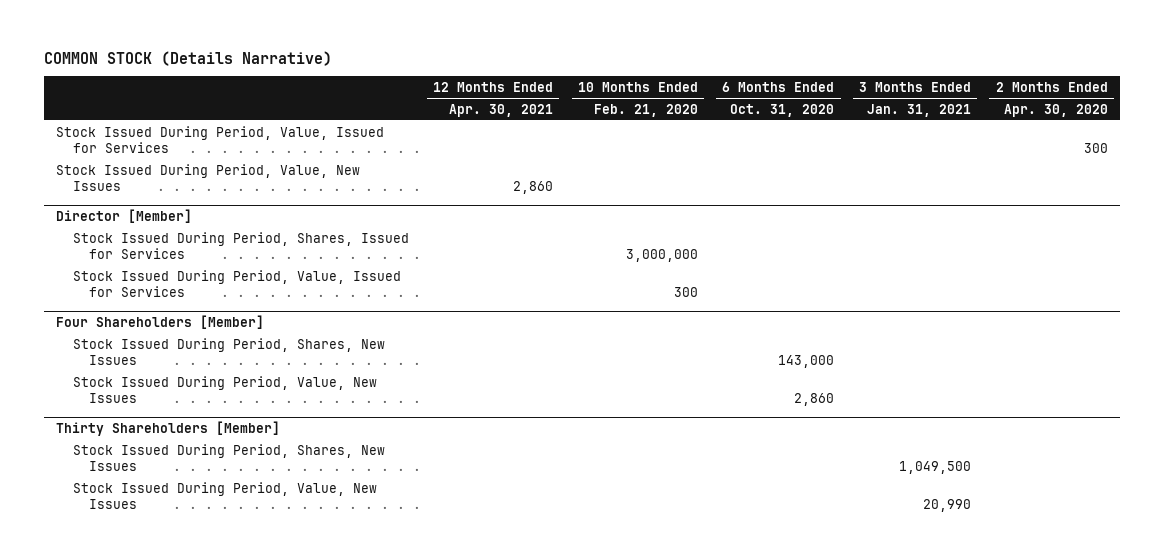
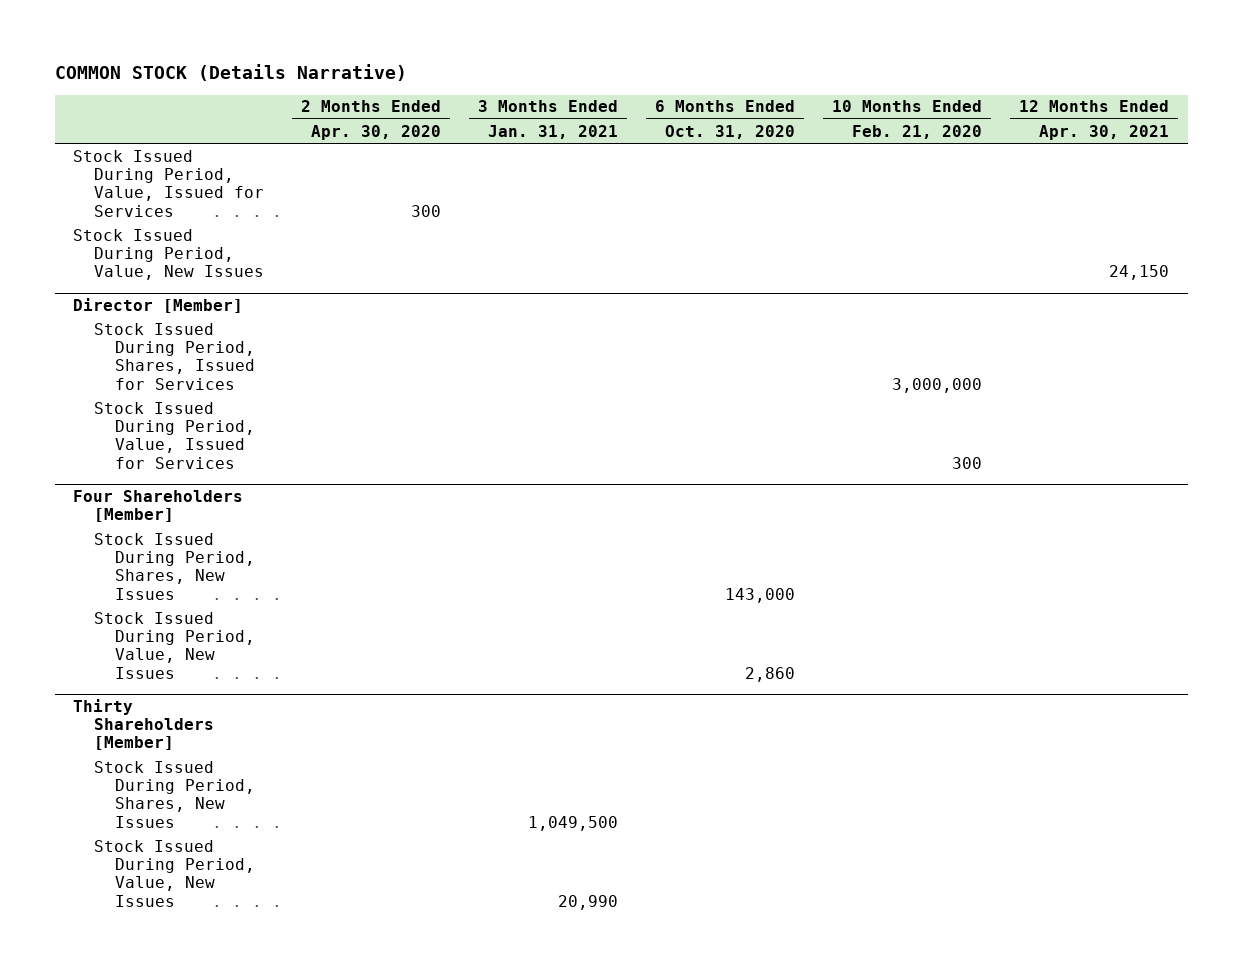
- | 12 Months Ended Apr. 30, 2021 | 10 Months Ended Feb. 21, 2020 | 6 Months Ended Oct. 31, 2020 | 3 Months Ended Jan. 31, 2021 | 2 Months Ended Apr. 30, 2020
+ | 2 Months Ended Apr. 30, 2020 | 3 Months Ended Jan. 31, 2021 | 6 Months Ended Oct. 31, 2020 | 10 Months Ended Feb. 21, 2020 | 12 Months Ended Apr. 30, 2021
- Stock Issued During Period, Value, New Issues | 2,860 | | | |
+ Stock Issued During Period, Value, New Issues | | | | | 24,150

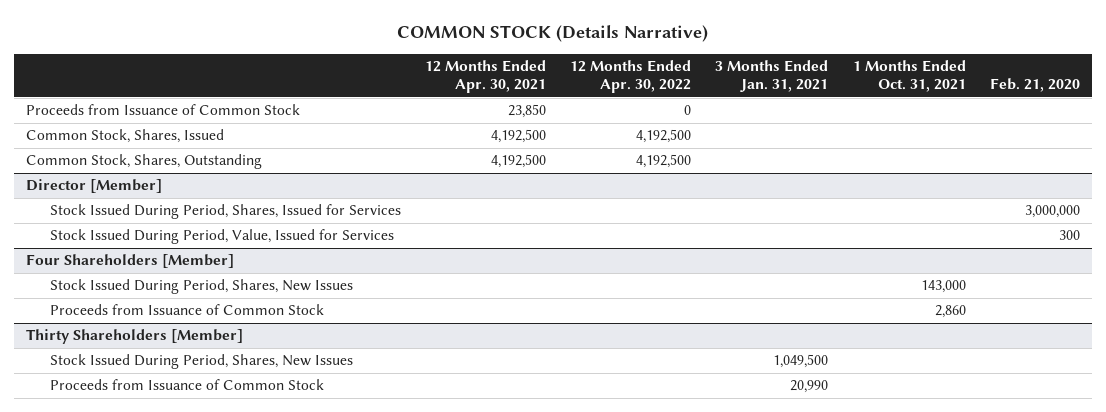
- | 2 Months Ended Apr. 30, 2020 | 3 Months Ended Jan. 31, 2021 | 6 Months Ended Oct. 31, 2020 | 10 Months Ended Feb. 21, 2020 | 12 Months Ended Apr. 30, 2021
+ | 12 Months Ended Apr. 30, 2021 | 12 Months Ended Apr. 30, 2022 | 3 Months Ended Jan. 31, 2021 | 1 Months Ended Oct. 31, 2021 | Feb. 21, 2020
- Stock Issued During Period, Value, Issued for Services | 300 | | | |
- Stock Issued During Period, Value, New Issues | | | | | 24,150
+ Proceeds from Issuance of Common Stock | 23,850 | 0 | | |
+ Common Stock, Shares, Issued | 4,192,500 | 4,192,500 | | |
+ Common Stock, Shares, Outstanding | 4,192,500 | 4,192,500 | | |
@ Four Shareholders [Member]
- Stock Issued During Period, Value, New Issues | | | 2,860 | |
+ Proceeds from Issuance of Common Stock | | | | 2,860 |
@ Thirty Shareholders [Member]
- Stock Issued During Period, Value, New Issues | | 20,990 | | |
+ Proceeds from Issuance of Common Stock | | | 20,990 | |

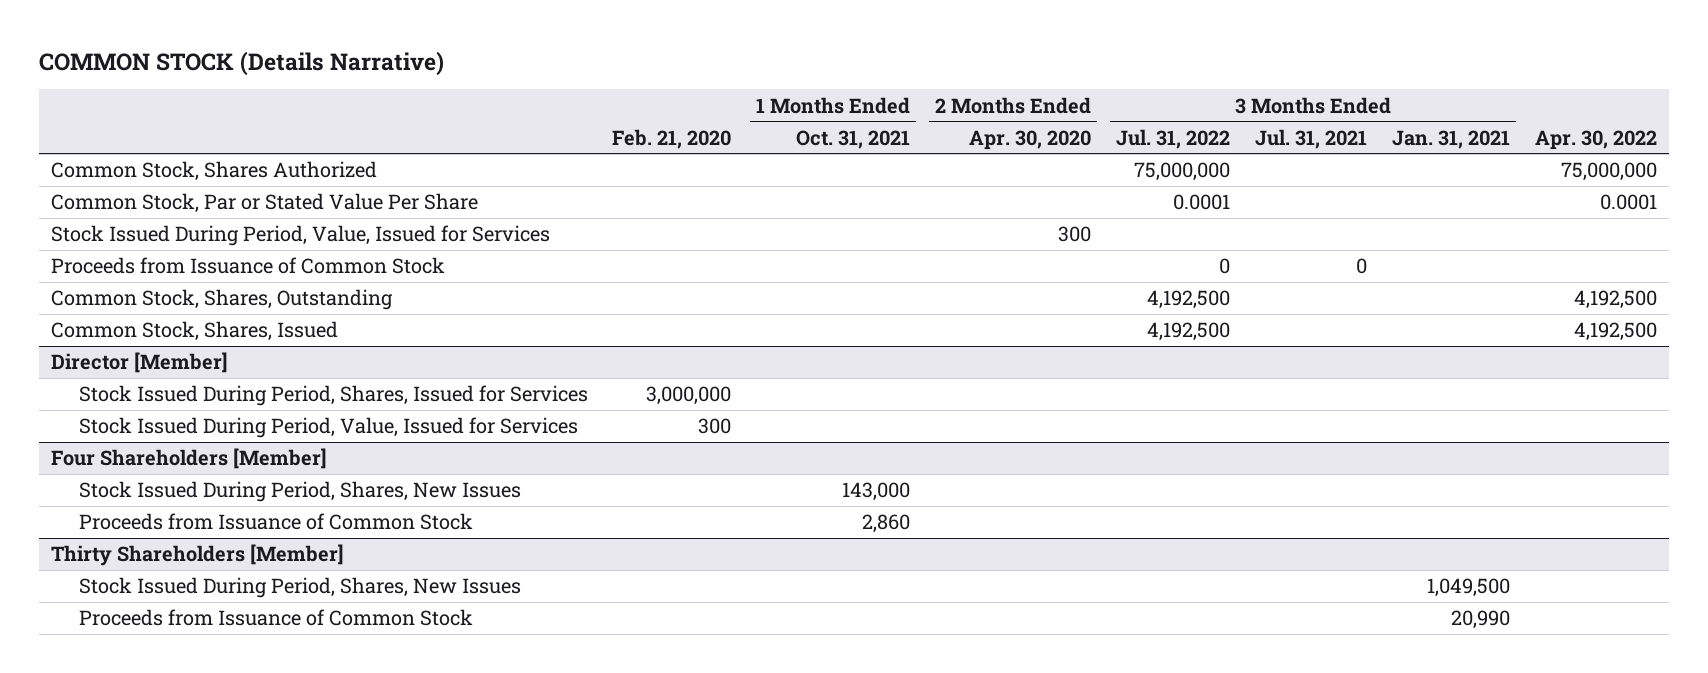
- | 12 Months Ended Apr. 30, 2021 | 12 Months Ended Apr. 30, 2022 | 3 Months Ended Jan. 31, 2021 | 1 Months Ended Oct. 31, 2021 | Feb. 21, 2020
+ | Feb. 21, 2020 | 1 Months Ended Oct. 31, 2021 | 2 Months Ended Apr. 30, 2020 | 3 Months Ended Jul. 31, 2022 | 3 Months Ended Jul. 31, 2021 | 3 Months Ended Jan. 31, 2021 | Apr. 30, 2022
+ Common Stock, Shares Authorized | | | | 75,000,000 | | | 75,000,000
+ Common Stock, Par or Stated Value Per Share | | | | 0.0001 | | | 0.0001
+ Stock Issued During Period, Value, Issued for Services | | | 300 | | | |
moved down: Common Stock, Shares, Issued | | | | 4,192,500 | | | 4,192,500

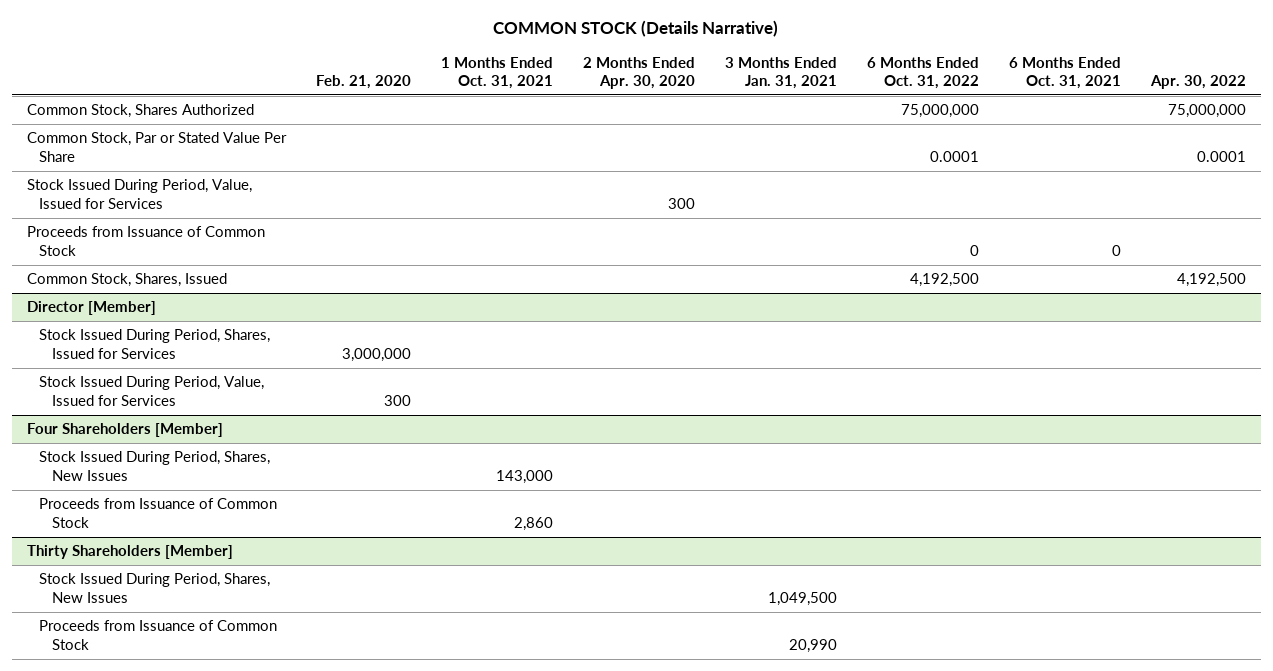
- | Feb. 21, 2020 | 1 Months Ended Oct. 31, 2021 | 2 Months Ended Apr. 30, 2020 | 3 Months Ended Jul. 31, 2022 | 3 Months Ended Jul. 31, 2021 | 3 Months Ended Jan. 31, 2021 | Apr. 30, 2022
+ | Feb. 21, 2020 | 1 Months Ended Oct. 31, 2021 | 2 Months Ended Apr. 30, 2020 | 3 Months Ended Jan. 31, 2021 | 6 Months Ended Oct. 31, 2022 | 6 Months Ended Oct. 31, 2021 | Apr. 30, 2022
- Common Stock, Shares, Outstanding | | | | 4,192,500 | | | 4,192,500

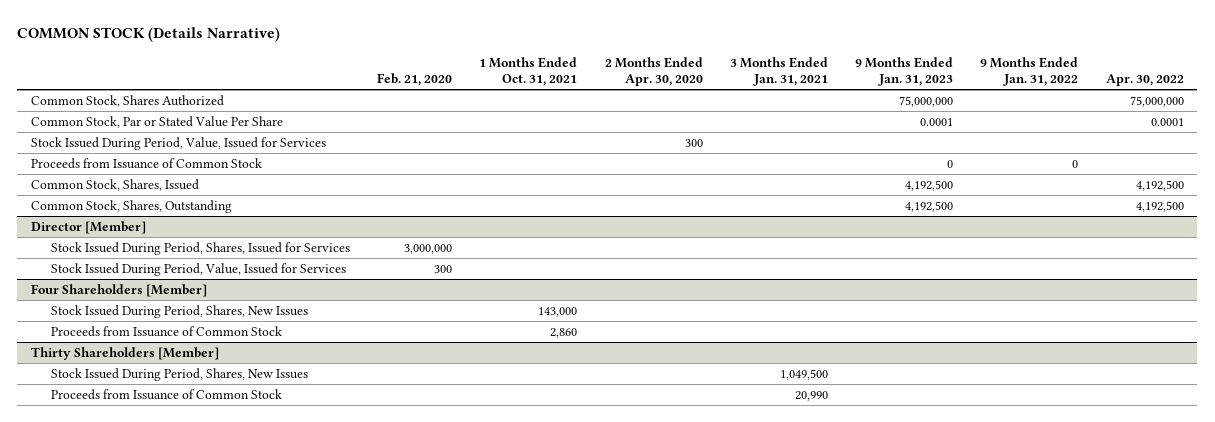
- | Feb. 21, 2020 | 1 Months Ended Oct. 31, 2021 | 2 Months Ended Apr. 30, 2020 | 3 Months Ended Jan. 31, 2021 | 6 Months Ended Oct. 31, 2022 | 6 Months Ended Oct. 31, 2021 | Apr. 30, 2022
+ | Feb. 21, 2020 | 1 Months Ended Oct. 31, 2021 | 2 Months Ended Apr. 30, 2020 | 3 Months Ended Jan. 31, 2021 | 9 Months Ended Jan. 31, 2023 | 9 Months Ended Jan. 31, 2022 | Apr. 30, 2022
+ Common Stock, Shares, Outstanding | | | | | 4,192,500 | | 4,192,500

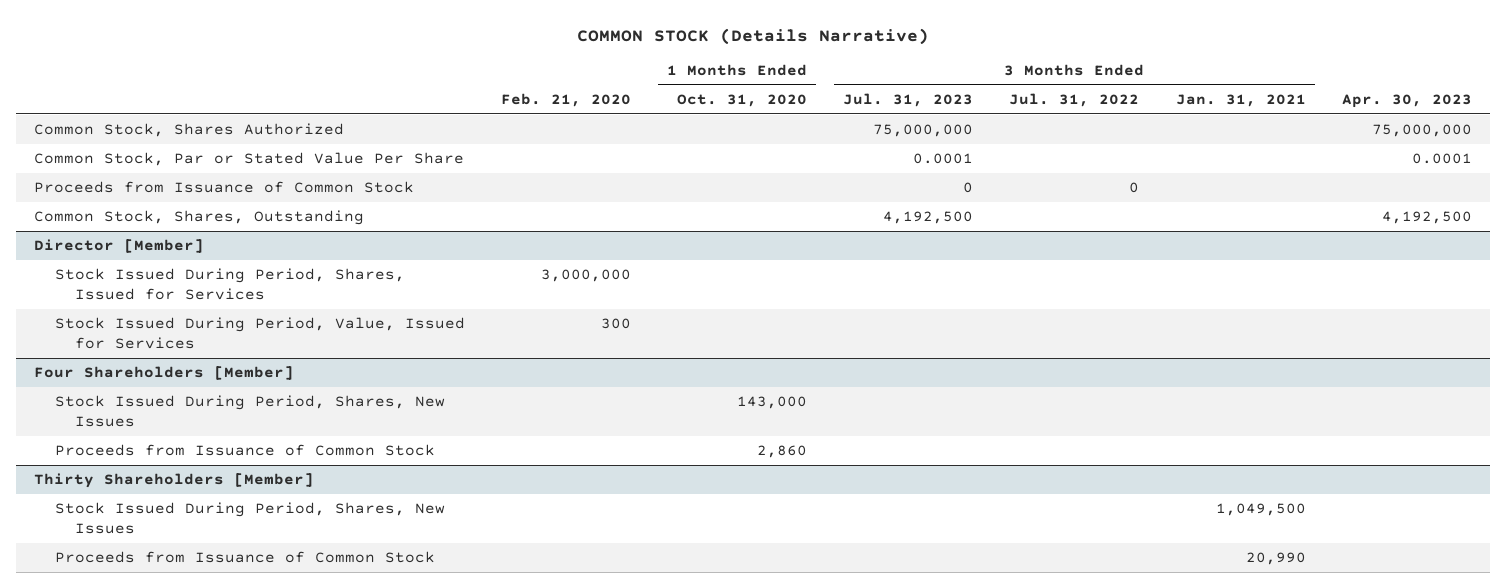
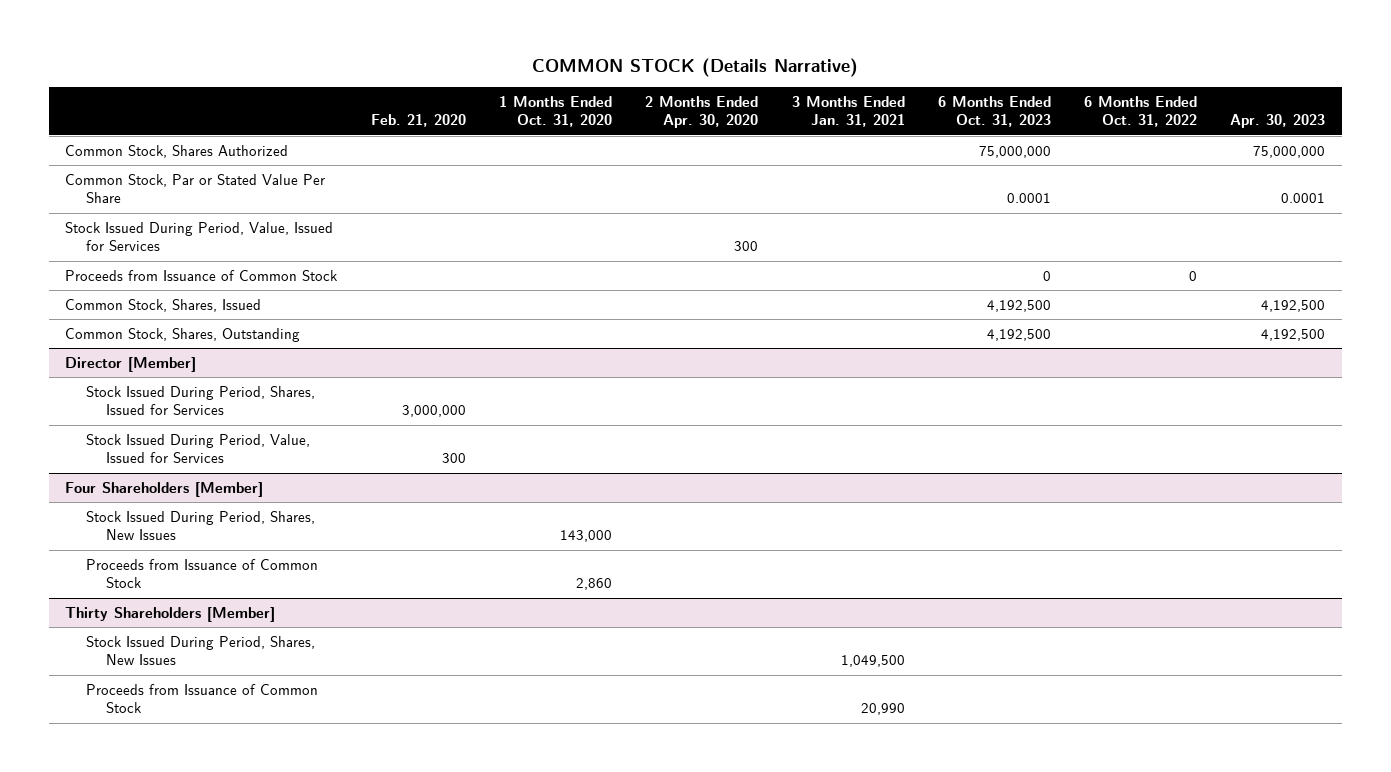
- | Feb. 21, 2020 | 1 Months Ended Oct. 31, 2020 | 3 Months Ended Jul. 31, 2023 | 3 Months Ended Jul. 31, 2022 | 3 Months Ended Jan. 31, 2021 | Apr. 30, 2023
+ | Feb. 21, 2020 | 1 Months Ended Oct. 31, 2020 | 2 Months Ended Apr. 30, 2020 | 3 Months Ended Jan. 31, 2021 | 6 Months Ended Oct. 31, 2023 | 6 Months Ended Oct. 31, 2022 | Apr. 30, 2023
+ Stock Issued During Period, Value, Issued for Services | | | 300 | | | |
+ Common Stock, Shares, Issued | | | | | 4,192,500 | | 4,192,500

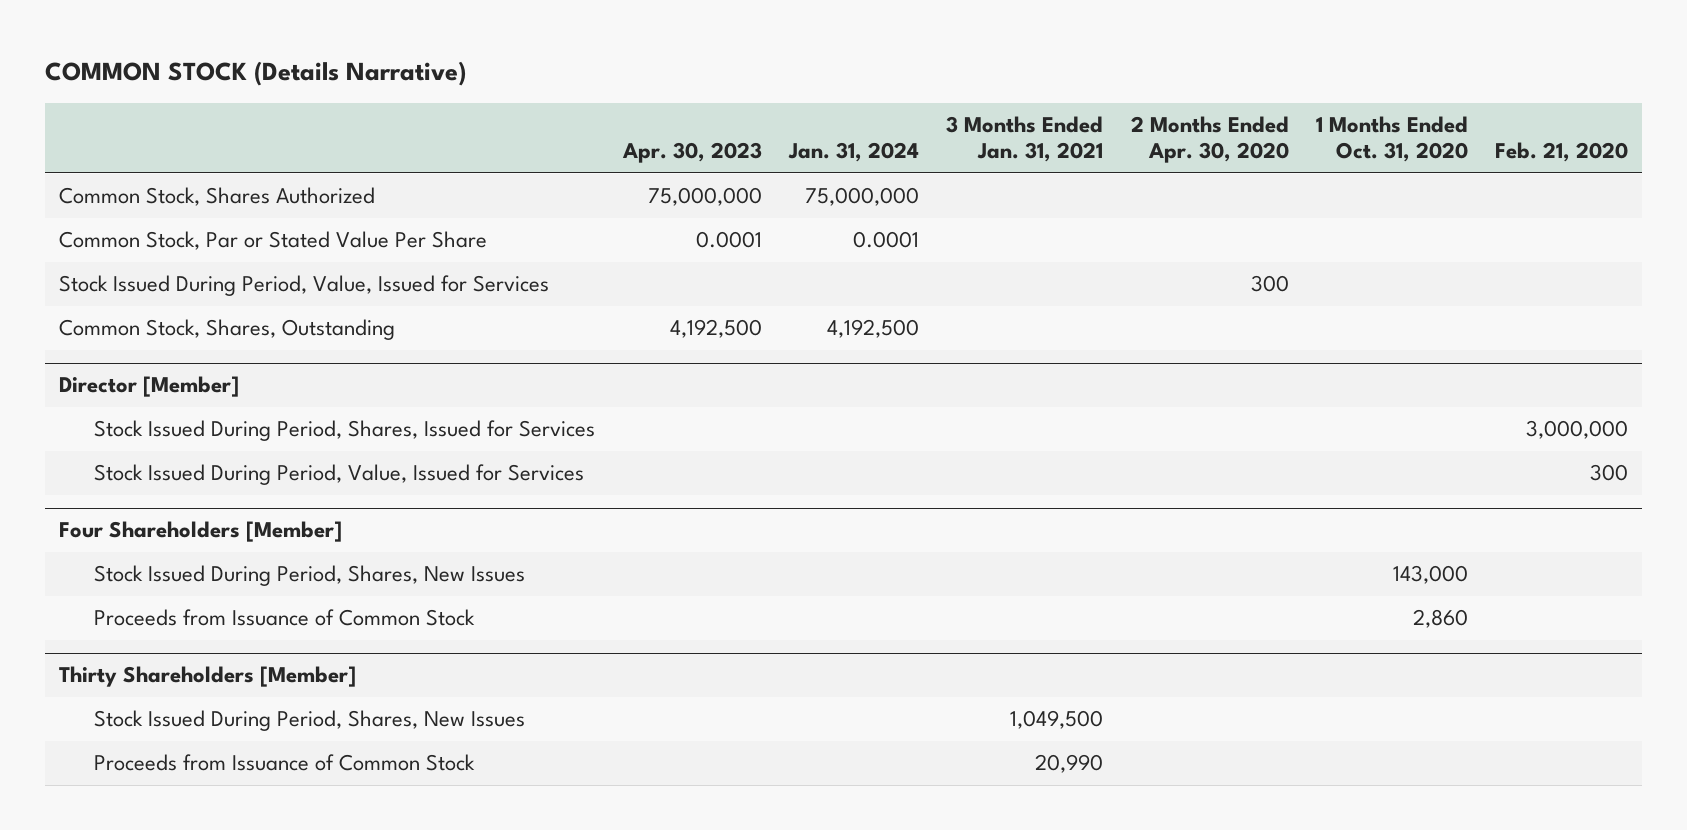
- | Feb. 21, 2020 | 1 Months Ended Oct. 31, 2020 | 2 Months Ended Apr. 30, 2020 | 3 Months Ended Jan. 31, 2021 | 6 Months Ended Oct. 31, 2023 | 6 Months Ended Oct. 31, 2022 | Apr. 30, 2023
+ | Apr. 30, 2023 | Jan. 31, 2024 | 3 Months Ended Jan. 31, 2021 | 2 Months Ended Apr. 30, 2020 | 1 Months Ended Oct. 31, 2020 | Feb. 21, 2020
- Proceeds from Issuance of Common Stock | | | | | 0 | 0 |
- Common Stock, Shares, Issued | | | | | 4,192,500 | | 4,192,500

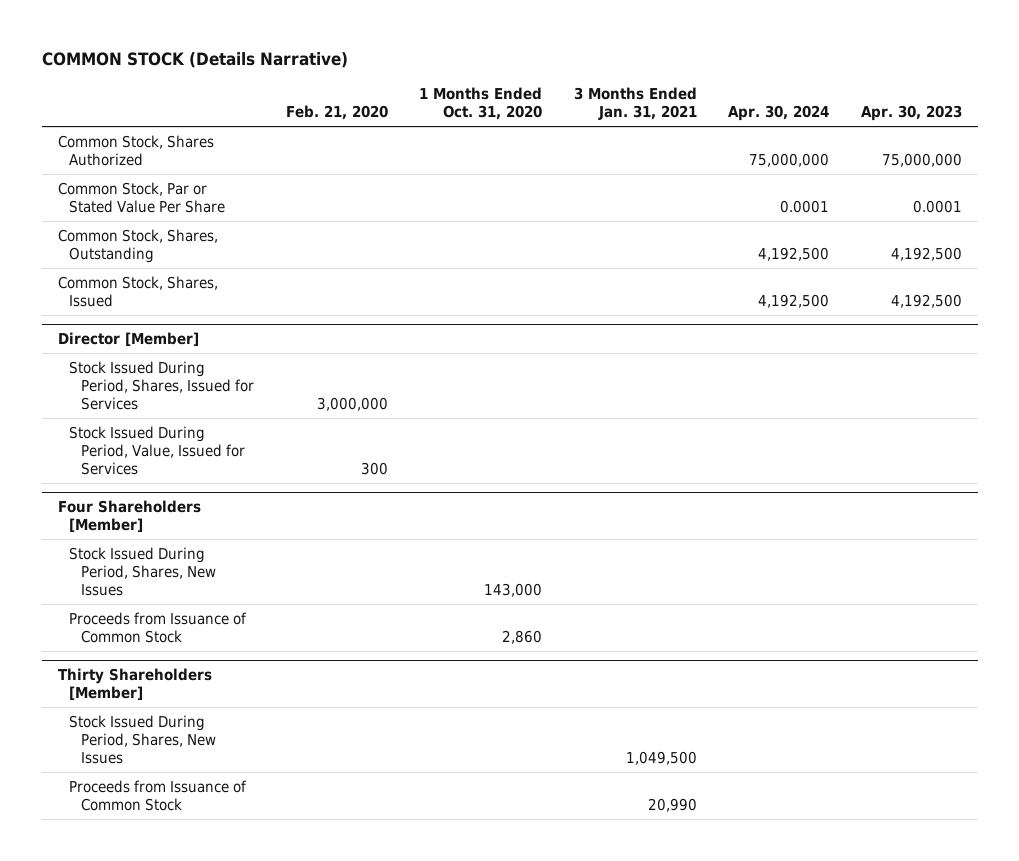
- | Apr. 30, 2023 | Jan. 31, 2024 | 3 Months Ended Jan. 31, 2021 | 2 Months Ended Apr. 30, 2020 | 1 Months Ended Oct. 31, 2020 | Feb. 21, 2020
+ | Feb. 21, 2020 | 1 Months Ended Oct. 31, 2020 | 3 Months Ended Jan. 31, 2021 | Apr. 30, 2024 | Apr. 30, 2023
- Stock Issued During Period, Value, Issued for Services | | | | 300 | |
+ Common Stock, Shares, Issued | | | | 4,192,500 | 4,192,500

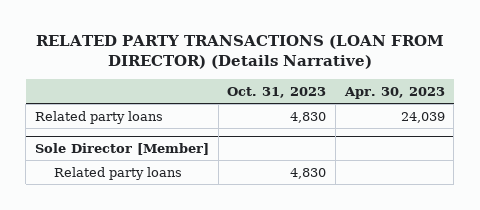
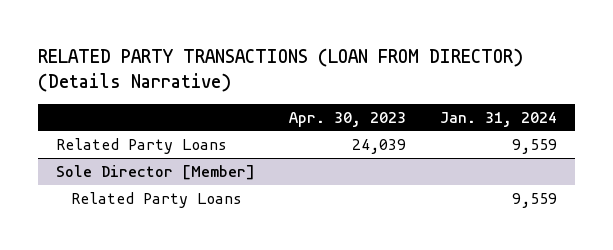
- | Oct. 31, 2023 | Apr. 30, 2023
+ | Apr. 30, 2023 | Jan. 31, 2024
- Related party loans | 4,830 | 24,039
+ Related Party Loans | 24,039 | 9,559
@ Sole Director [Member]
- Related party loans | 4,830 |
+ Related Party Loans | | 9,559

